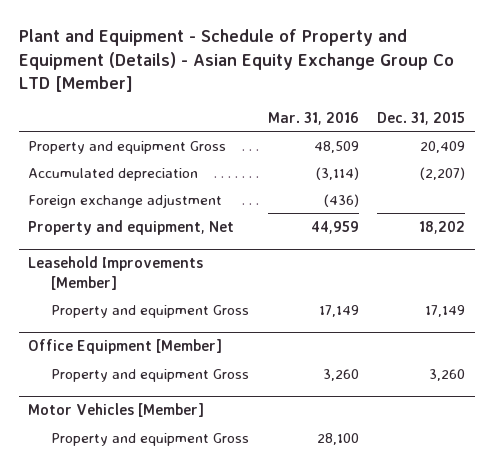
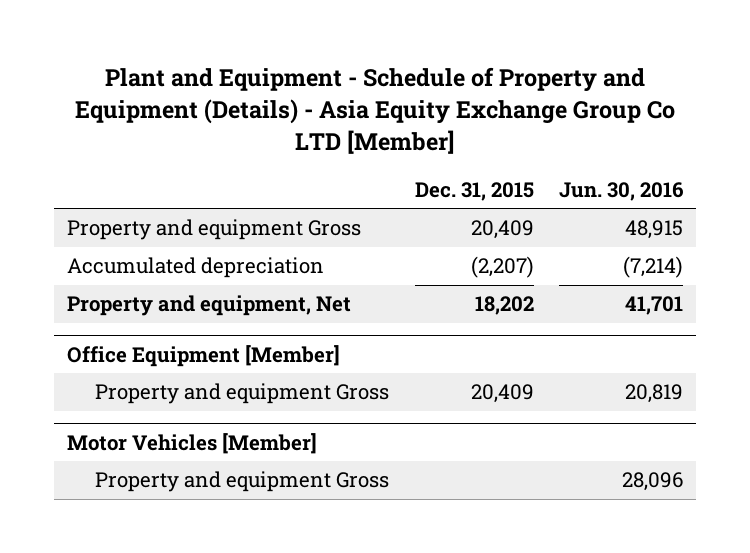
- Plant and Equipment - Schedule of Property and Equipment (Details) - Asian Equity Exchange Group Co LTD [Member]
+ Plant and Equipment - Schedule of Property and Equipment (Details) - Asia Equity Exchange Group Co LTD [Member]
- | Mar. 31, 2016 | Dec. 31, 2015
+ | Dec. 31, 2015 | Jun. 30, 2016
- Foreign exchange adjustment | (436) |
- Leasehold Improvements [Member]
- Property and equipment Gross | 17,149 | 17,149
@ Office Equipment [Member]
- Property and equipment Gross | 3,260 | 3,260
+ Property and equipment Gross | 20,409 | 20,819

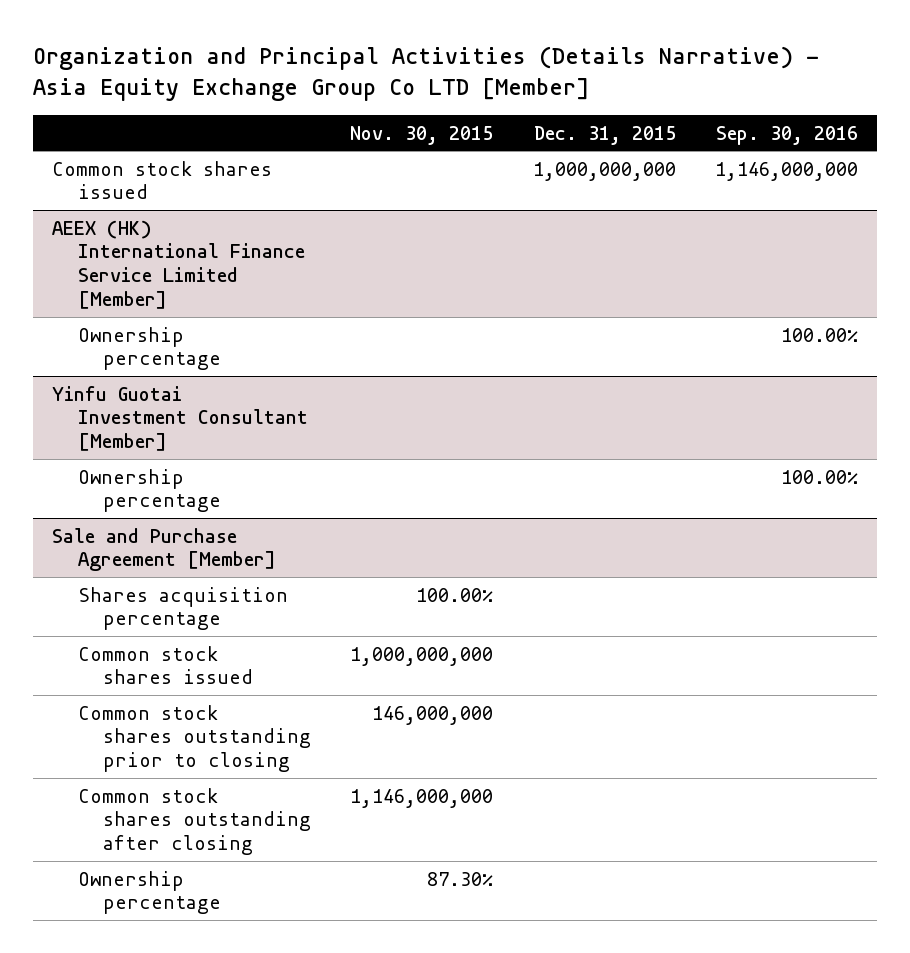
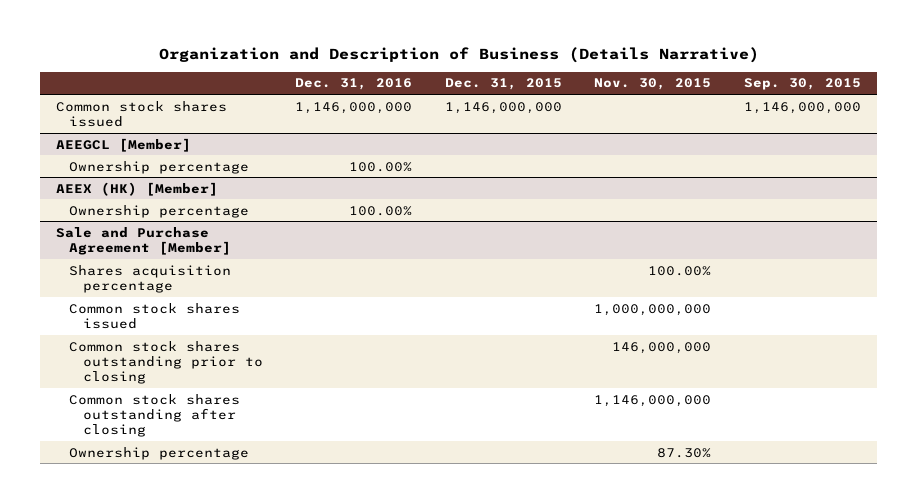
- Organization and Principal Activities (Details Narrative) - Asia Equity Exchange Group Co LTD [Member]
+ Organization and Description of Business (Details Narrative)
- | Nov. 30, 2015 | Dec. 31, 2015 | Sep. 30, 2016
+ | Dec. 31, 2016 | Dec. 31, 2015 | Nov. 30, 2015 | Sep. 30, 2015
- Common stock shares issued | | 1,000,000,000 | 1,146,000,000
- AEEX (HK) International Finance Service Limited [Member]
+ Common stock shares issued | 1,146,000,000 | 1,146,000,000 | | 1,146,000,000
+ AEEGCL [Member]
- Yinfu Guotai Investment Consultant [Member]
+ AEEX (HK) [Member]

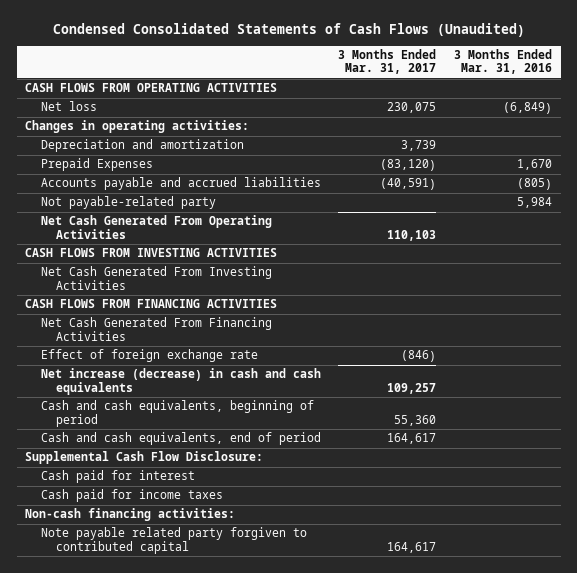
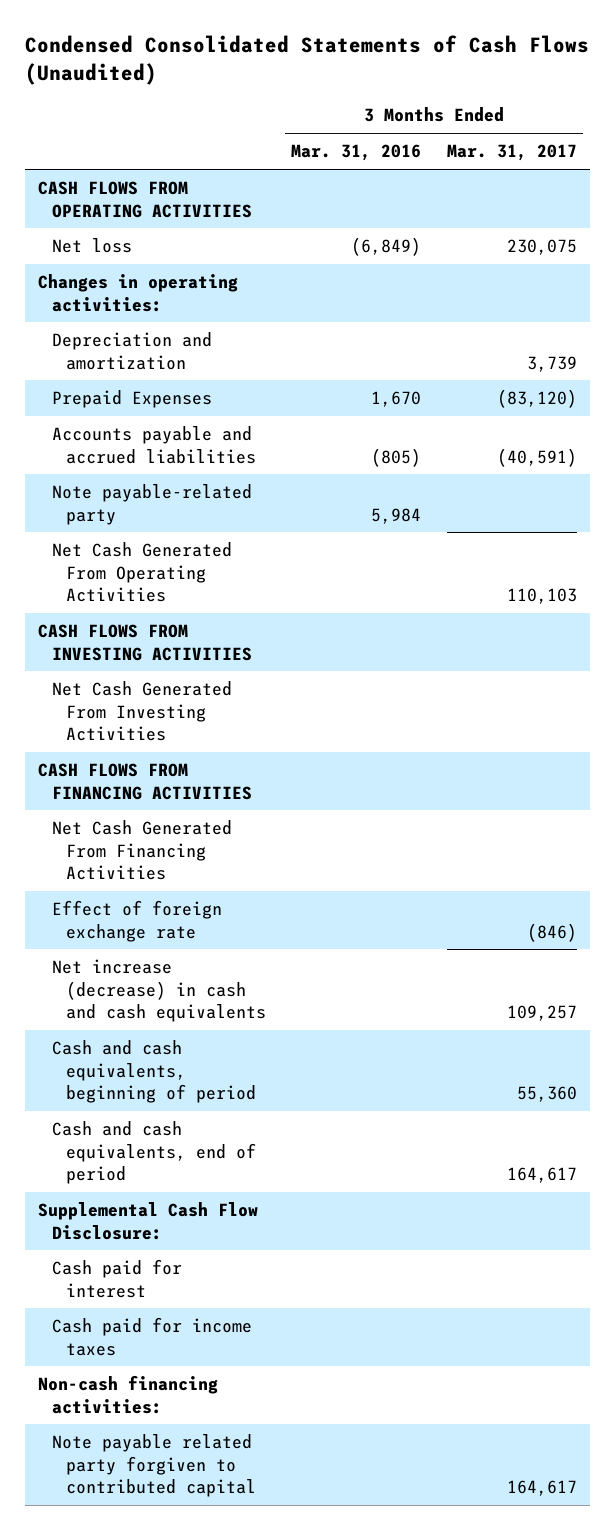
- | 3 Months Ended Mar. 31, 2017 | 3 Months Ended Mar. 31, 2016
+ | 3 Months Ended Mar. 31, 2016 | 3 Months Ended Mar. 31, 2017
- Not payable-related party | | 5,984
+ Note payable-related party | 5,984 |

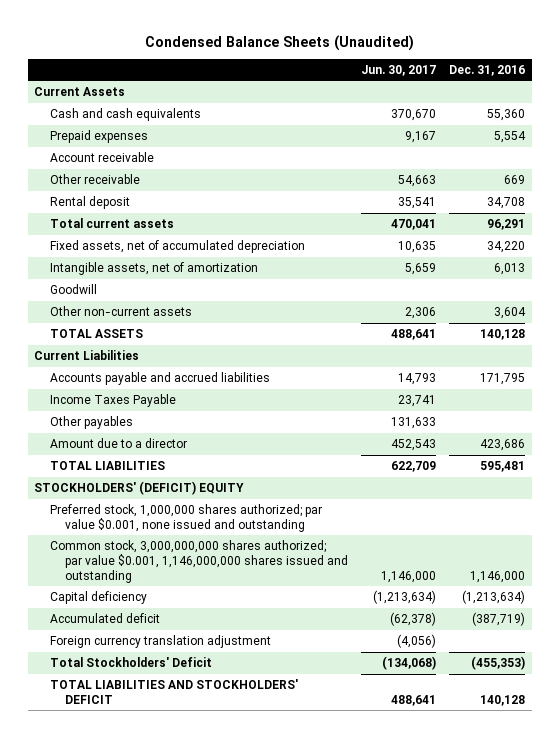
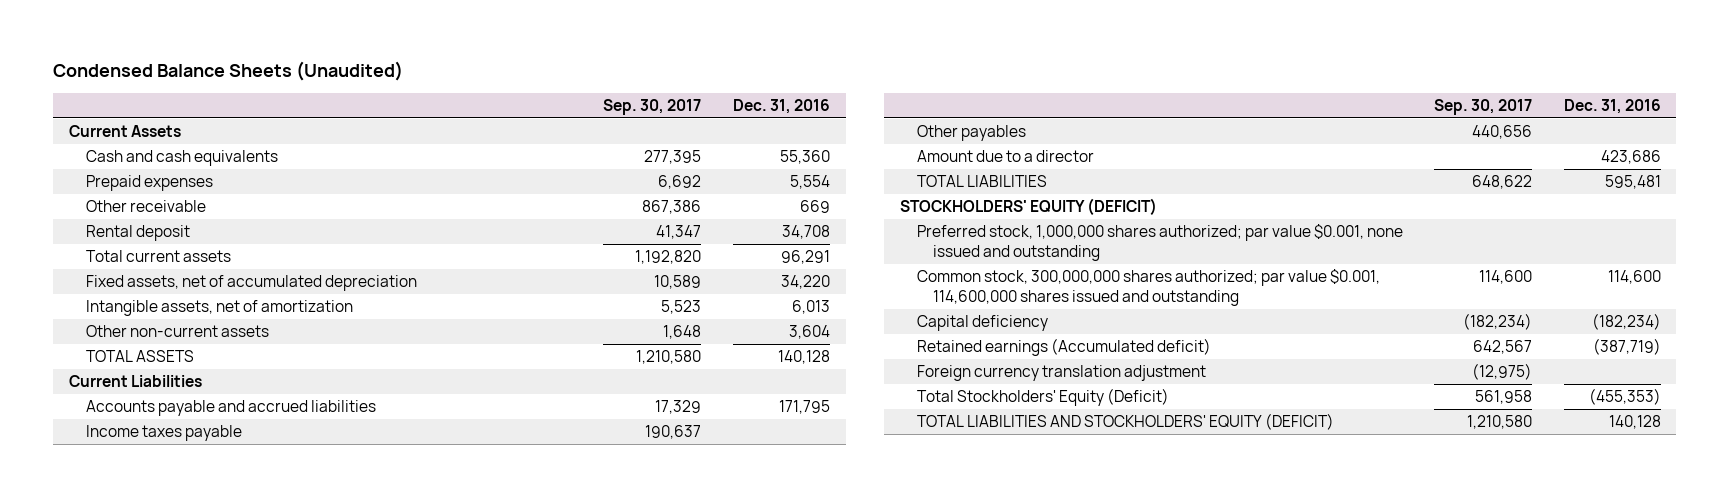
- | Jun. 30, 2017 | Dec. 31, 2016
+ | Sep. 30, 2017 | Dec. 31, 2016
- Account receivable
- Goodwill
- Income Taxes Payable | 23,741 |
+ Income taxes payable | 190,637 |
- STOCKHOLDERS' (DEFICIT) EQUITY
+ STOCKHOLDERS' EQUITY (DEFICIT)
- Common stock, 3,000,000,000 shares authorized; par value $0.001, 1,146,000,000 shares issued and outstanding | 1,146,000 | 1,146,000
- Capital deficiency | (1,213,634) | (1,213,634)
- Accumulated deficit | (62,378) | (387,719)
+ Common stock, 300,000,000 shares authorized; par value $0.001, 114,600,000 shares issued and outstanding | 114,600 | 114,600
+ Capital deficiency | (182,234) | (182,234)
+ Retained earnings (Accumulated deficit) | 642,567 | (387,719)
- Total Stockholders' Deficit | (134,068) | (455,353)
- TOTAL LIABILITIES AND STOCKHOLDERS' DEFICIT | 488,641 | 140,128
+ Total Stockholders' Equity (Deficit) | 561,958 | (455,353)
+ TOTAL LIABILITIES AND STOCKHOLDERS' EQUITY (DEFICIT) | 1,210,580 | 140,128

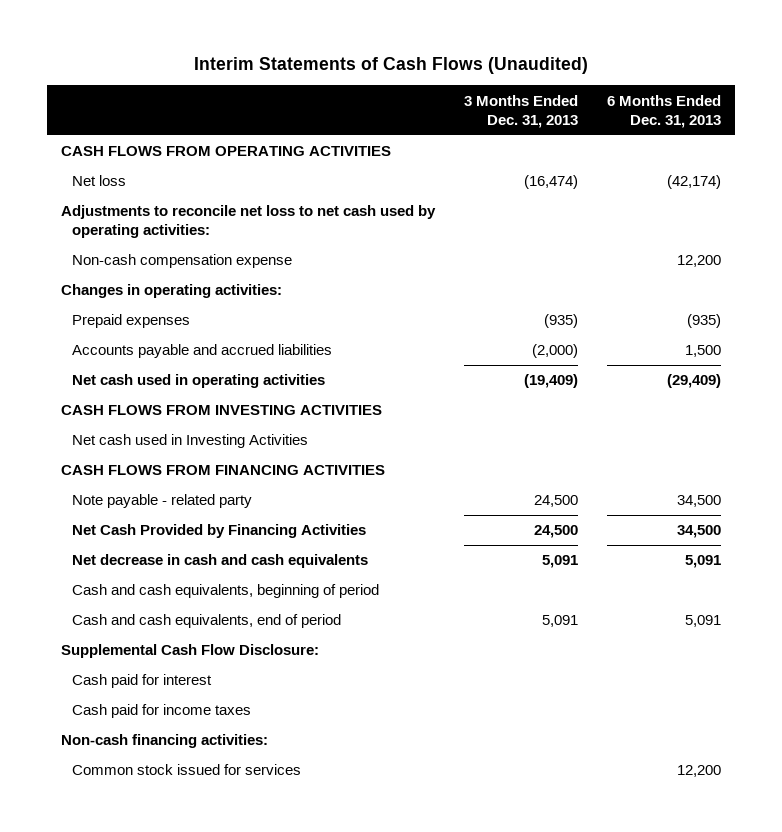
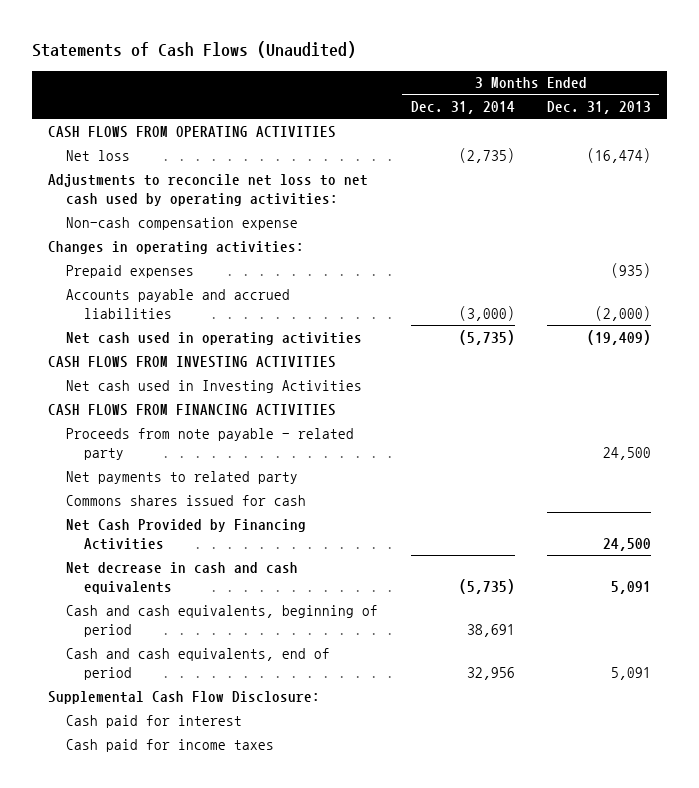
- Interim Statements of Cash Flows (Unaudited)
+ Statements of Cash Flows (Unaudited)
- | 3 Months Ended Dec. 31, 2013 | 6 Months Ended Dec. 31, 2013
+ | 3 Months Ended Dec. 31, 2014 | 3 Months Ended Dec. 31, 2013
- Note payable - related party | 24,500 | 34,500
+ Proceeds from note payable - related party | | 24,500
+ Net payments to related party
+ Commons shares issued for cash
- Non-cash financing activities:
- Common stock issued for services | | 12,200

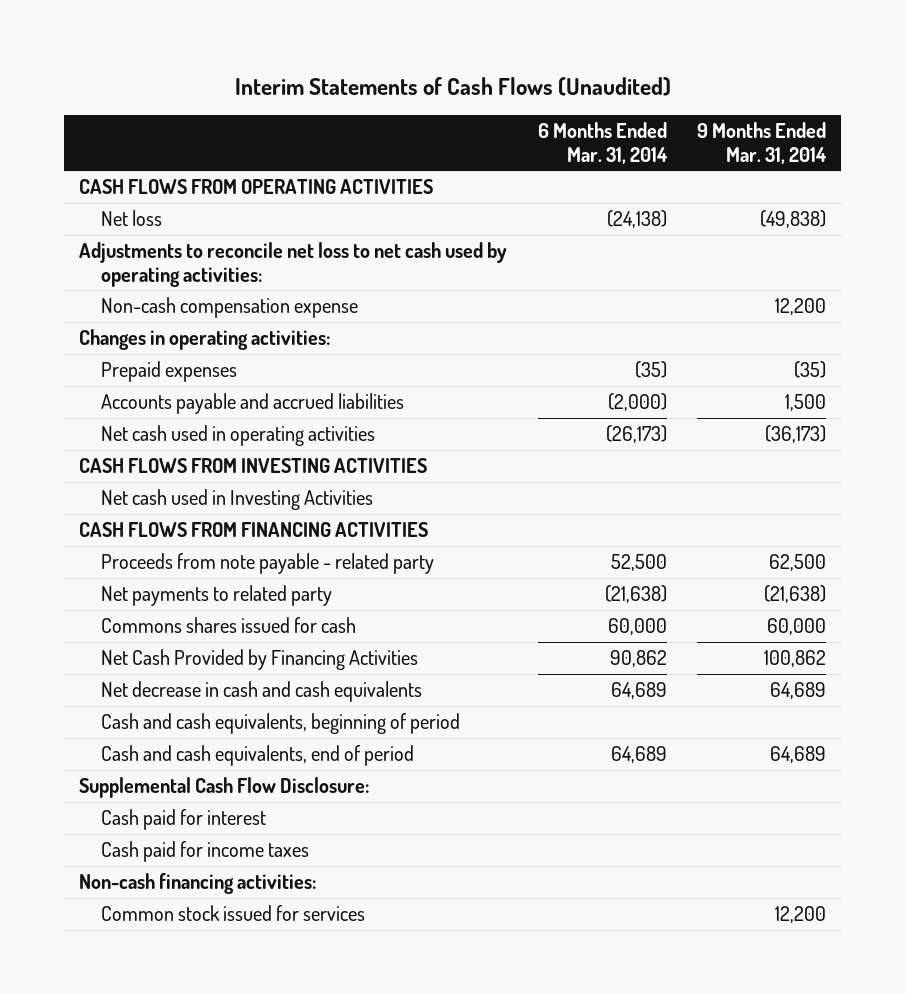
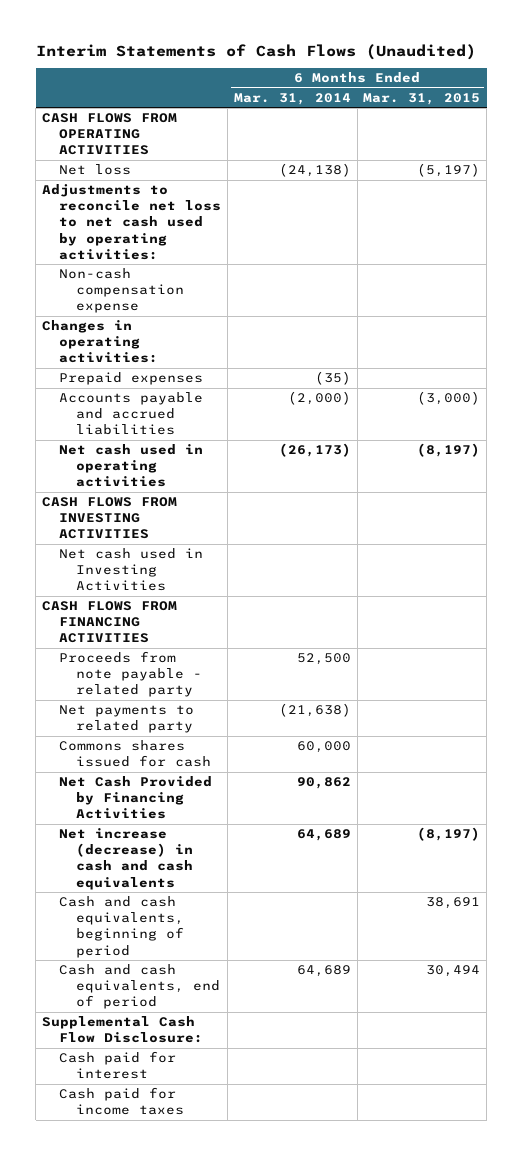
- | 6 Months Ended Mar. 31, 2014 | 9 Months Ended Mar. 31, 2014
+ | 6 Months Ended Mar. 31, 2014 | 6 Months Ended Mar. 31, 2015
- Net decrease in cash and cash equivalents | 64,689 | 64,689
+ Net increase (decrease) in cash and cash equivalents | 64,689 | (8,197)
- Non-cash financing activities:
- Common stock issued for services | | 12,200

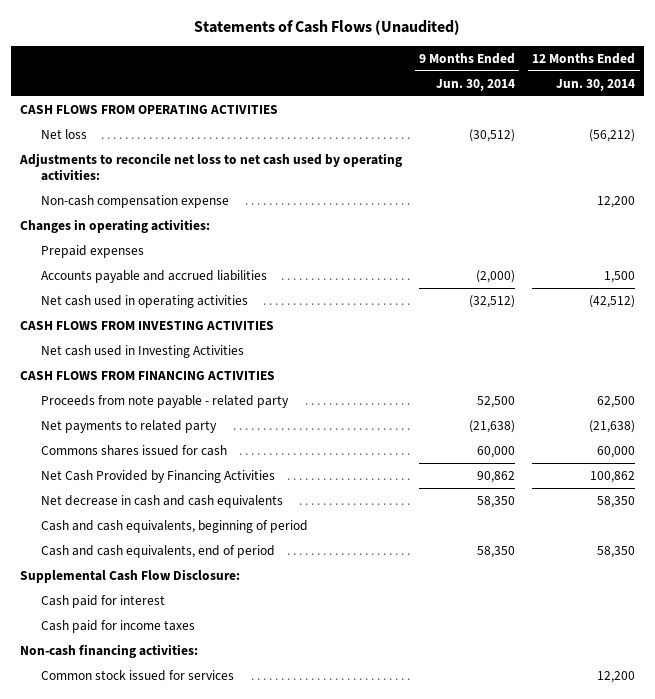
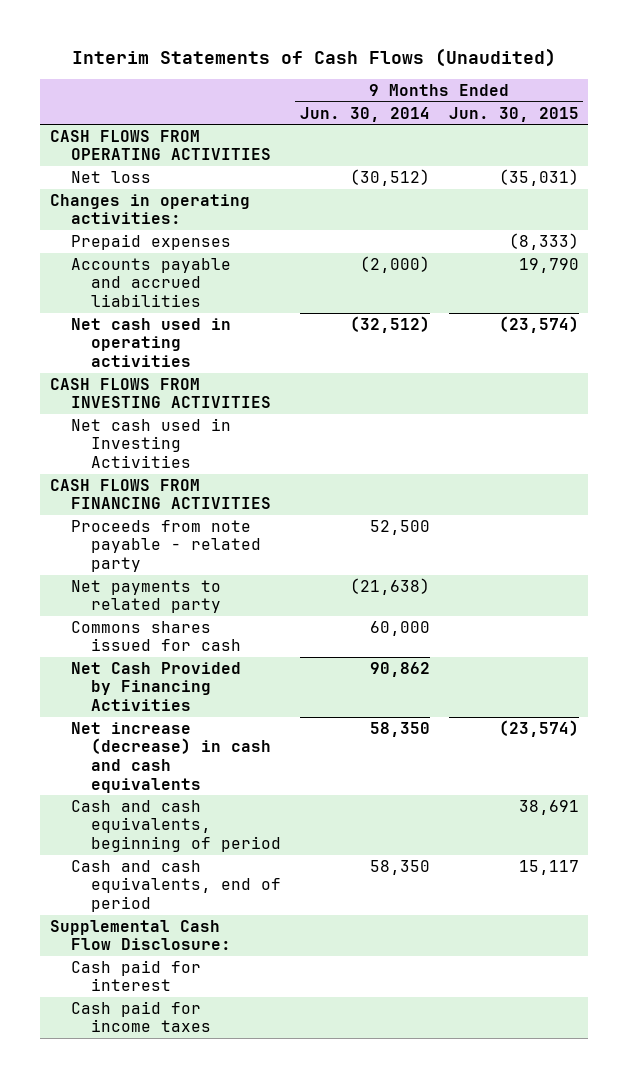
- Statements of Cash Flows (Unaudited)
+ Interim Statements of Cash Flows (Unaudited)
- | 9 Months Ended Jun. 30, 2014 | 12 Months Ended Jun. 30, 2014
+ | 9 Months Ended Jun. 30, 2014 | 9 Months Ended Jun. 30, 2015
- Adjustments to reconcile net loss to net cash used by operating activities:
- Non-cash compensation expense | | 12,200
- Net decrease in cash and cash equivalents | 58,350 | 58,350
+ Net increase (decrease) in cash and cash equivalents | 58,350 | (23,574)
- Non-cash financing activities:
- Common stock issued for services | | 12,200

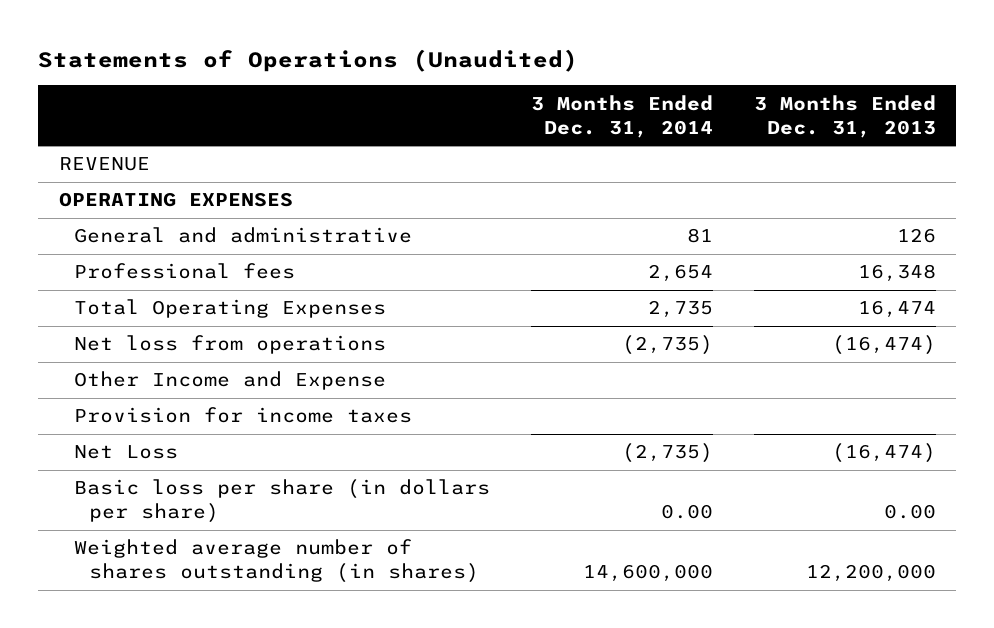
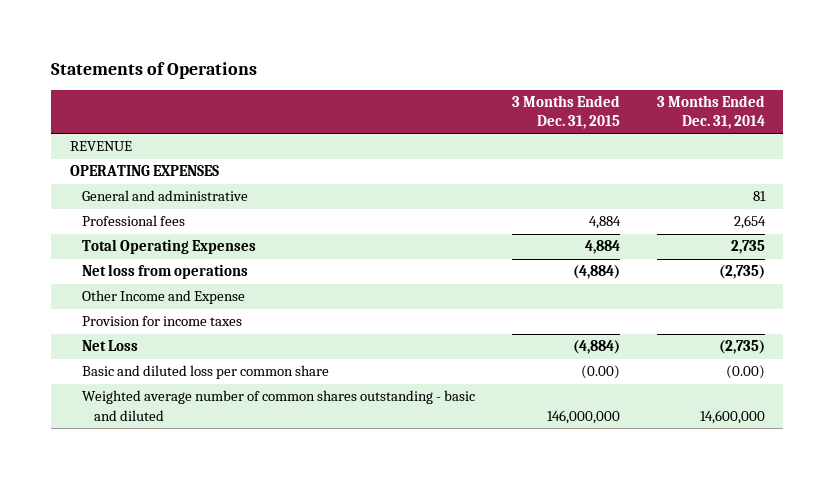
- Statements of Operations (Unaudited)
+ Statements of Operations
- | 3 Months Ended Dec. 31, 2014 | 3 Months Ended Dec. 31, 2013
+ | 3 Months Ended Dec. 31, 2015 | 3 Months Ended Dec. 31, 2014
- Basic loss per share (in dollars per share) | 0.00 | 0.00
- Weighted average number of shares outstanding (in shares) | 14,600,000 | 12,200,000
+ Basic and diluted loss per common share | (0.00) | (0.00)
+ Weighted average number of common shares outstanding - basic and diluted | 146,000,000 | 14,600,000

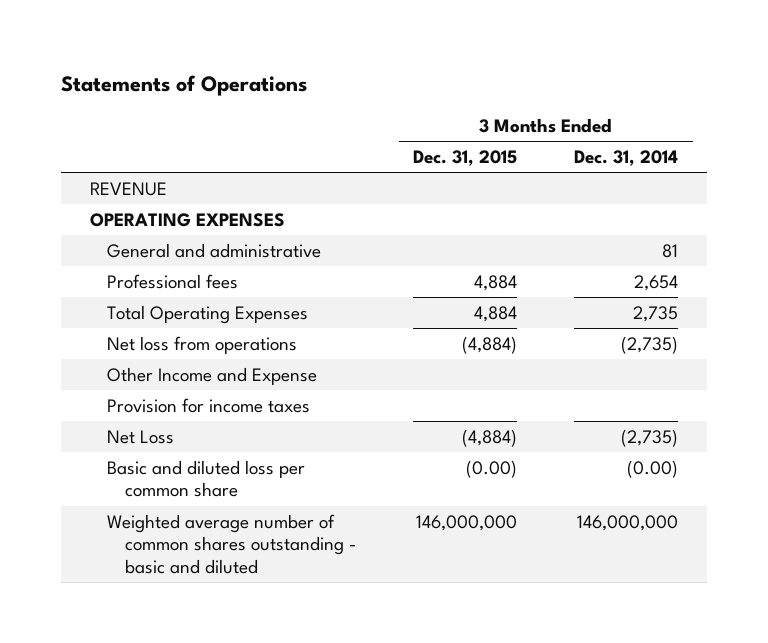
- Weighted average number of common shares outstanding - basic and diluted | 146,000,000 | 14,600,000
+ Weighted average number of common shares outstanding - basic and diluted | 146,000,000 | 146,000,000

